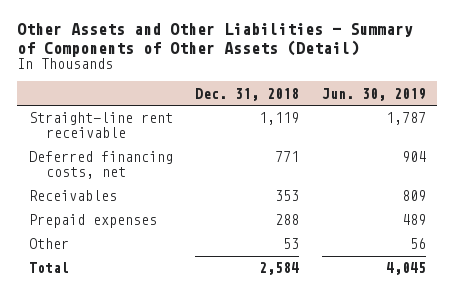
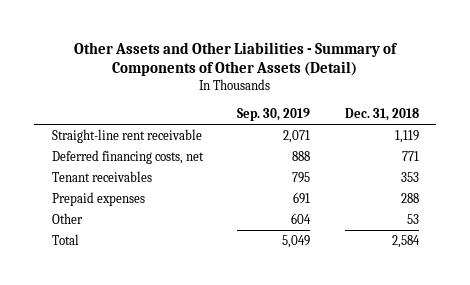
- | Dec. 31, 2018 | Jun. 30, 2019
+ | Sep. 30, 2019 | Dec. 31, 2018
- Receivables | 353 | 809
+ Tenant receivables | 795 | 353

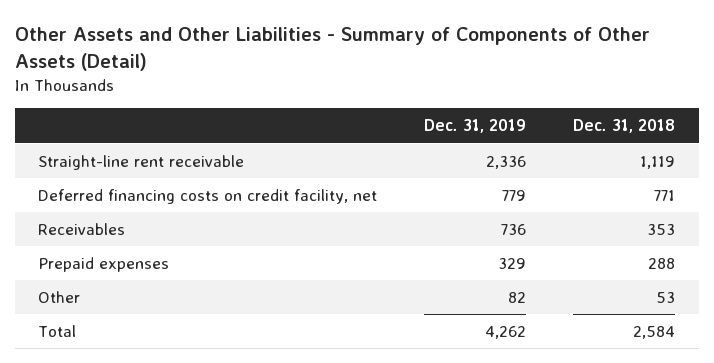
- | Sep. 30, 2019 | Dec. 31, 2018
+ | Dec. 31, 2019 | Dec. 31, 2018
- Deferred financing costs, net | 888 | 771
- Tenant receivables | 795 | 353
+ Deferred financing costs on credit facility, net | 779 | 771
+ Receivables | 736 | 353

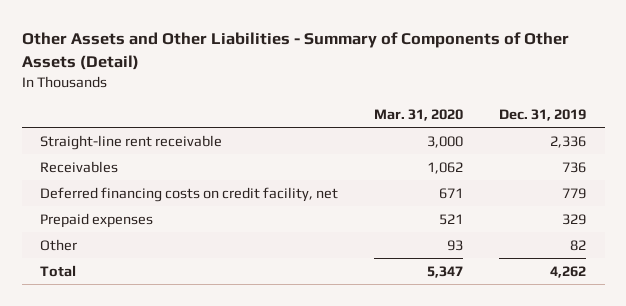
- | Dec. 31, 2019 | Dec. 31, 2018
+ | Mar. 31, 2020 | Dec. 31, 2019
moved down: Deferred financing costs on credit facility, net | 671 | 779

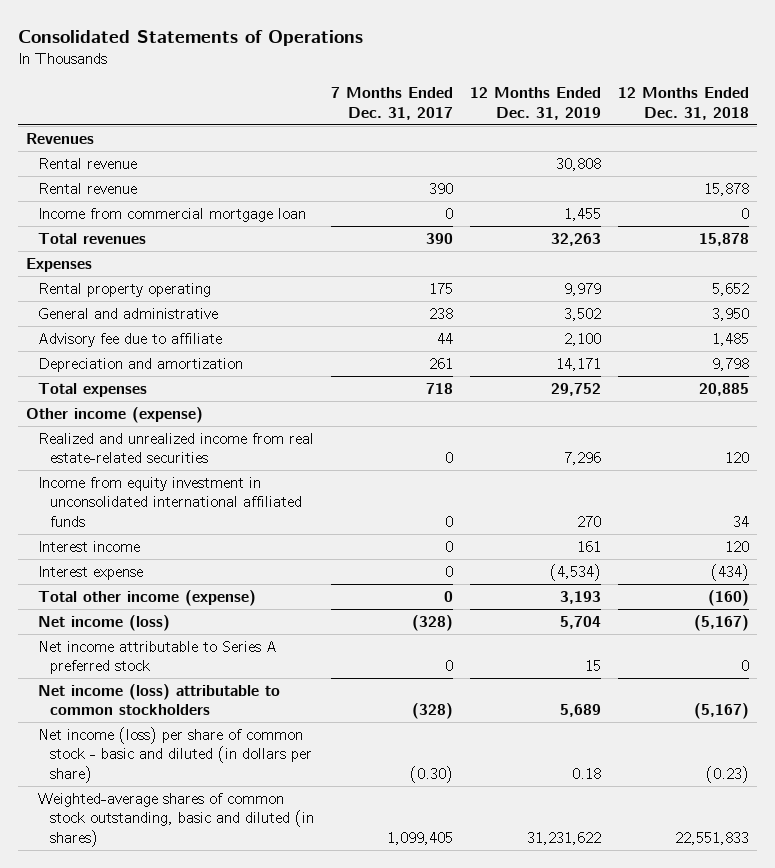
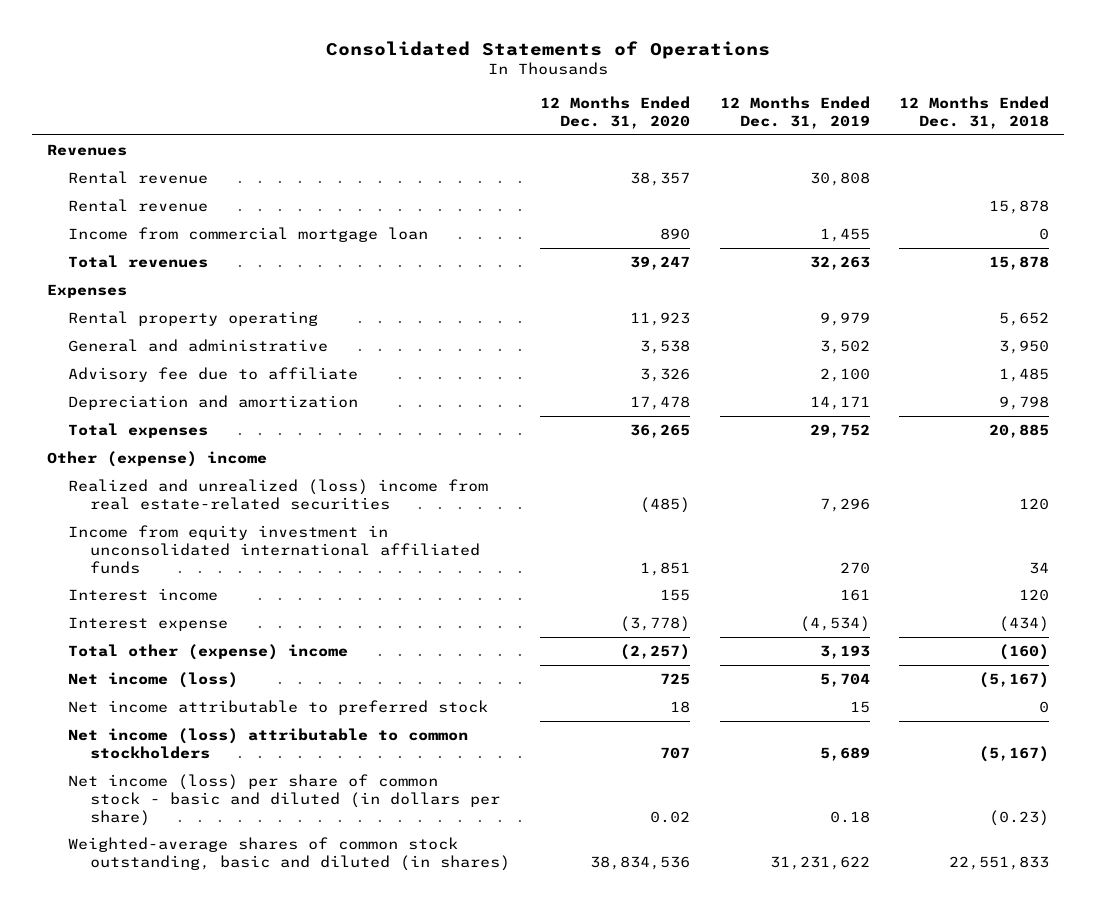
- | 7 Months Ended Dec. 31, 2017 | 12 Months Ended Dec. 31, 2019 | 12 Months Ended Dec. 31, 2018
+ | 12 Months Ended Dec. 31, 2020 | 12 Months Ended Dec. 31, 2019 | 12 Months Ended Dec. 31, 2018
- Other income (expense)
- Realized and unrealized income from real estate-related securities | 0 | 7,296 | 120
+ Other (expense) income
+ Realized and unrealized (loss) income from real estate-related securities | (485) | 7,296 | 120
- Total other income (expense) | 0 | 3,193 | (160)
+ Total other (expense) income | (2,257) | 3,193 | (160)
- Net income attributable to Series A preferred stock | 0 | 15 | 0
+ Net income attributable to preferred stock | 18 | 15 | 0

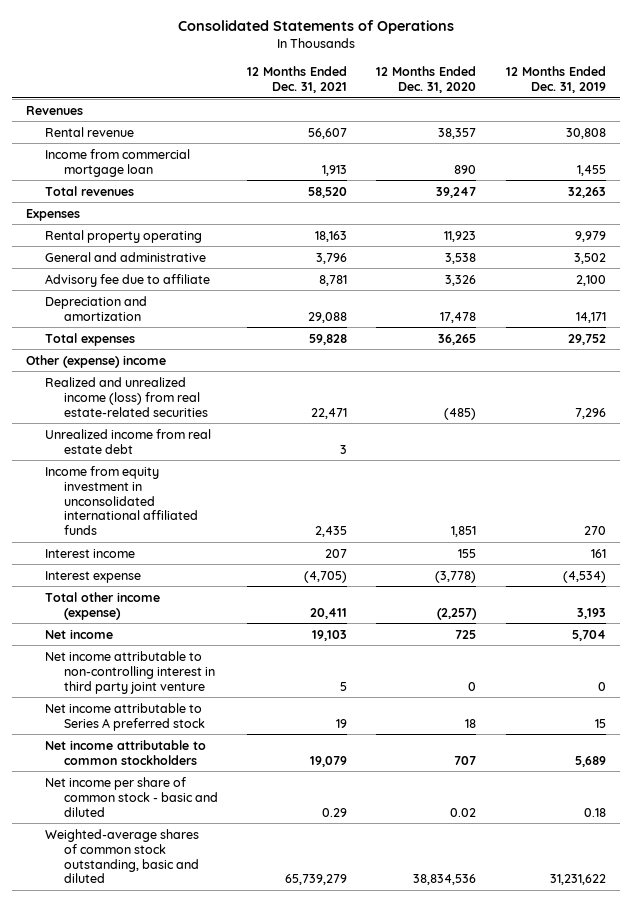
- | 12 Months Ended Dec. 31, 2020 | 12 Months Ended Dec. 31, 2019 | 12 Months Ended Dec. 31, 2018
+ | 12 Months Ended Dec. 31, 2021 | 12 Months Ended Dec. 31, 2020 | 12 Months Ended Dec. 31, 2019
- Rental revenue | | | 15,878
- Realized and unrealized (loss) income from real estate-related securities | (485) | 7,296 | 120
+ Realized and unrealized income (loss) from real estate-related securities | 22,471 | (485) | 7,296
+ Unrealized income from real estate debt | 3 | |
- Total other (expense) income | (2,257) | 3,193 | (160)
- Net income (loss) | 725 | 5,704 | (5,167)
- Net income attributable to preferred stock | 18 | 15 | 0
- Net income (loss) attributable to common stockholders | 707 | 5,689 | (5,167)
- Net income (loss) per share of common stock - basic and diluted (in dollars per share) | 0.02 | 0.18 | (0.23)
- Weighted-average shares of common stock outstanding, basic and diluted (in shares) | 38,834,536 | 31,231,622 | 22,551,833
+ Total other income (expense) | 20,411 | (2,257) | 3,193
+ Net income | 19,103 | 725 | 5,704
+ Net income attributable to non-controlling interest in third party joint venture | 5 | 0 | 0
+ Net income attributable to Series A preferred stock | 19 | 18 | 15
+ Net income attributable to common stockholders | 19,079 | 707 | 5,689
+ Net income per share of common stock - basic and diluted | 0.29 | 0.02 | 0.18
+ Weighted-average shares of common stock outstanding, basic and diluted | 65,739,279 | 38,834,536 | 31,231,622

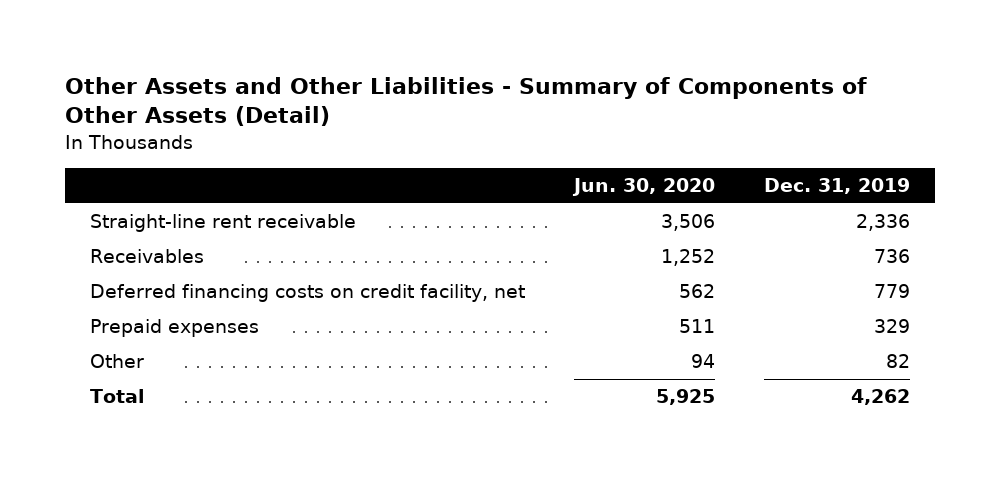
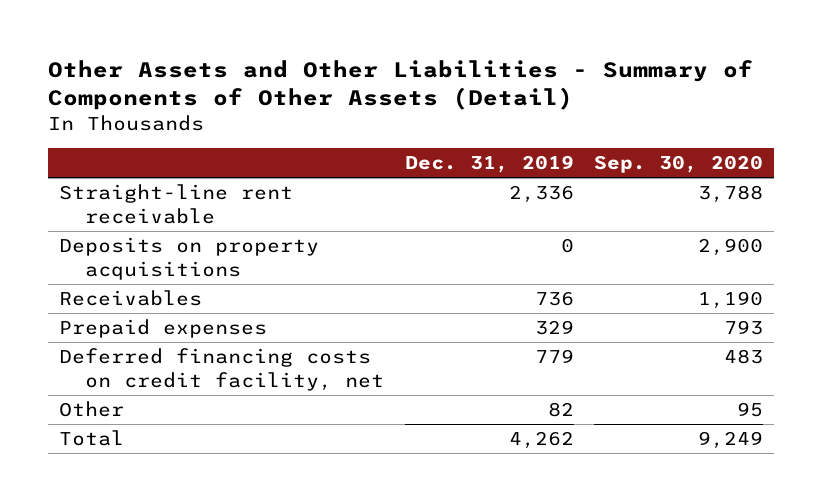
- | Jun. 30, 2020 | Dec. 31, 2019
+ | Dec. 31, 2019 | Sep. 30, 2020
+ Deposits on property acquisitions | 0 | 2,900
moved down: Deferred financing costs on credit facility, net | 779 | 483

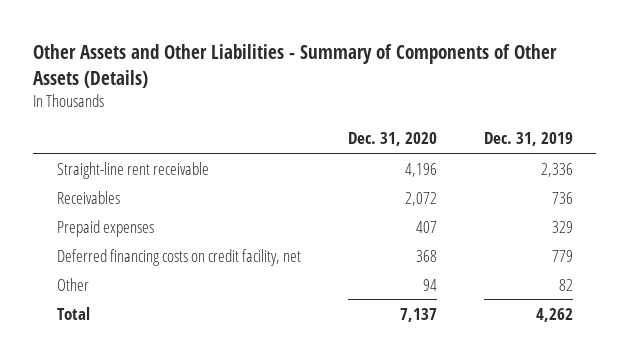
- Other Assets and Other Liabilities - Summary of Components of Other Assets (Detail)
+ Other Assets and Other Liabilities - Summary of Components of Other Assets (Details)
- | Dec. 31, 2019 | Sep. 30, 2020
+ | Dec. 31, 2020 | Dec. 31, 2019
- Deposits on property acquisitions | 0 | 2,900

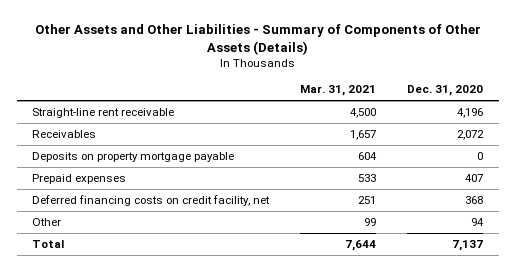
- | Dec. 31, 2020 | Dec. 31, 2019
+ | Mar. 31, 2021 | Dec. 31, 2020
+ Deposits on property mortgage payable | 604 | 0

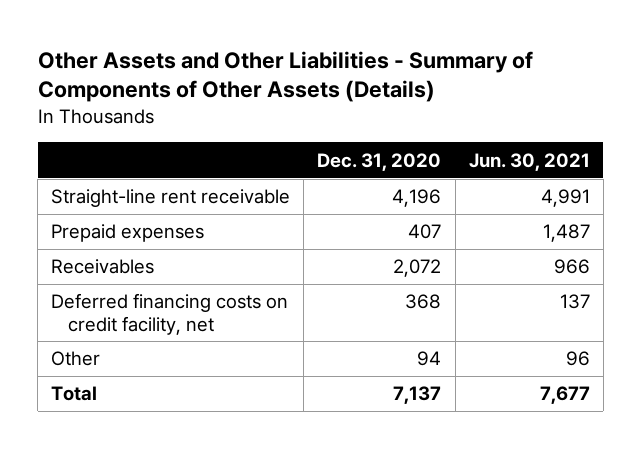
- | Mar. 31, 2021 | Dec. 31, 2020
+ | Dec. 31, 2020 | Jun. 30, 2021
- Deposits on property mortgage payable | 604 | 0
moved down: Receivables | 2,072 | 966

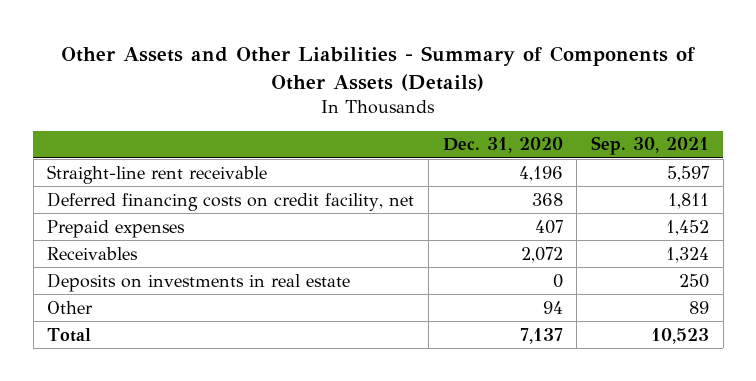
- | Dec. 31, 2020 | Jun. 30, 2021
+ | Dec. 31, 2020 | Sep. 30, 2021
moved up: Deferred financing costs on credit facility, net | 368 | 1,811
+ Deposits on investments in real estate | 0 | 250

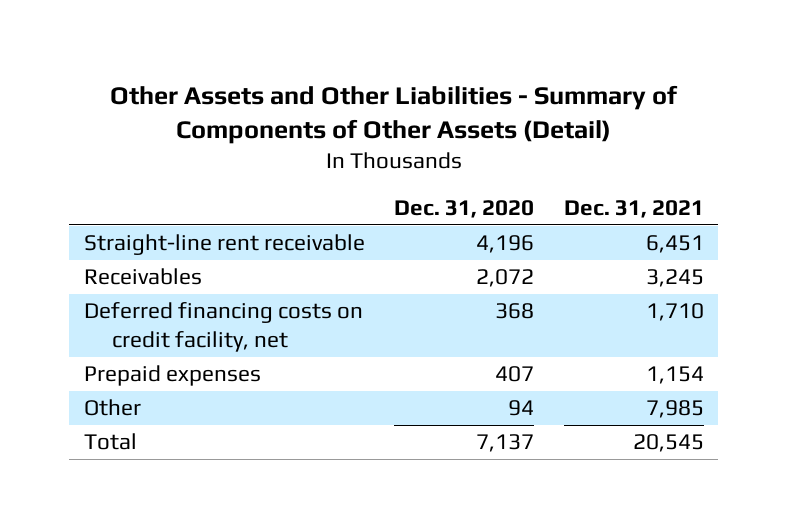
- Other Assets and Other Liabilities - Summary of Components of Other Assets (Details)
+ Other Assets and Other Liabilities - Summary of Components of Other Assets (Detail)
- | Dec. 31, 2020 | Sep. 30, 2021
+ | Dec. 31, 2020 | Dec. 31, 2021
moved up: Receivables | 2,072 | 3,245
- Deposits on investments in real estate | 0 | 250

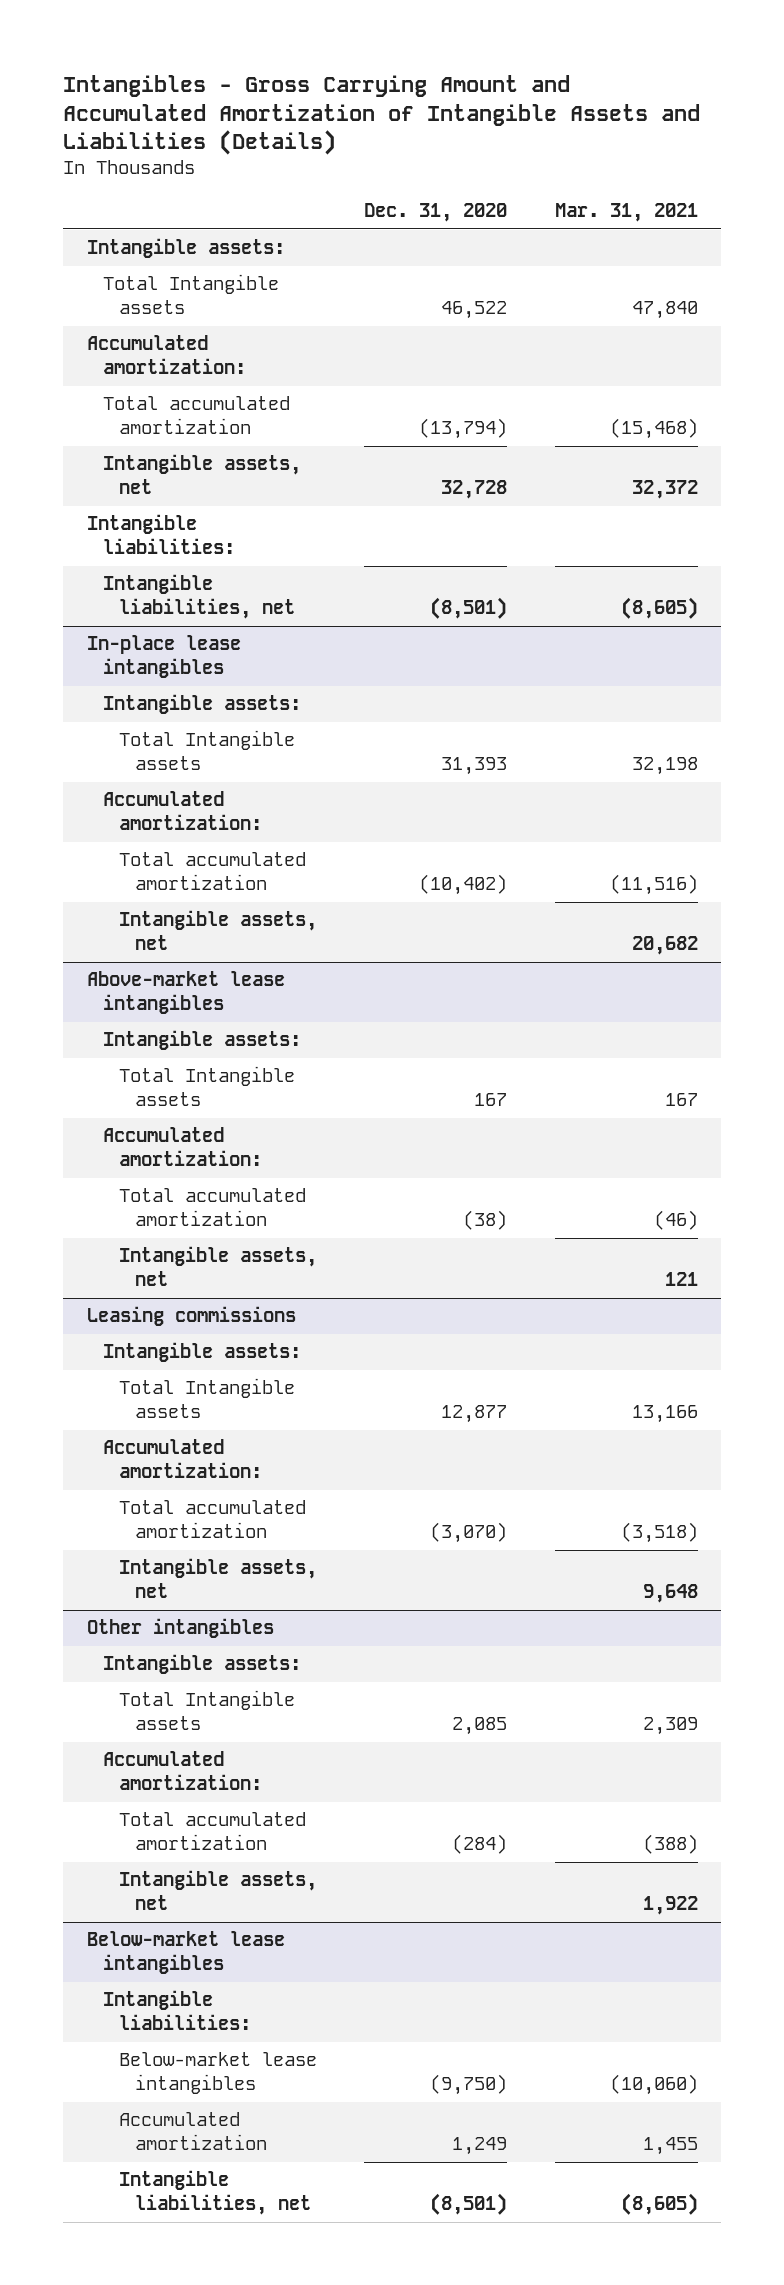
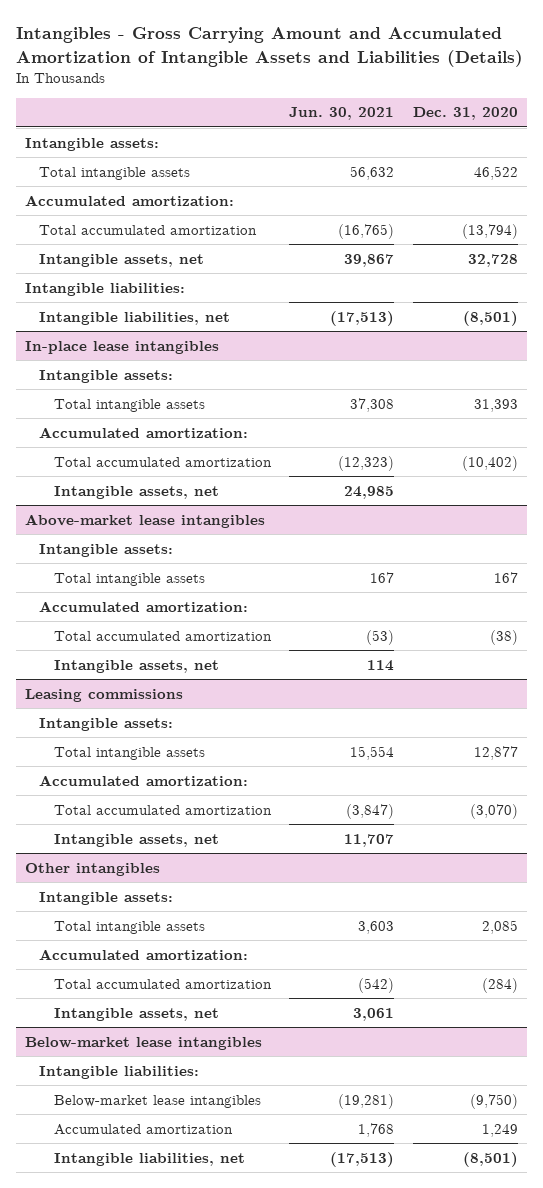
- | Dec. 31, 2020 | Mar. 31, 2021
+ | Jun. 30, 2021 | Dec. 31, 2020
- Total Intangible assets | 46,522 | 47,840
+ Total intangible assets | 56,632 | 46,522
@ In-place lease intangibles
- Total Intangible assets | 31,393 | 32,198
+ Total intangible assets | 37,308 | 31,393
@ Above-market lease intangibles
- Total Intangible assets | 167 | 167
+ Total intangible assets | 167 | 167
@ Leasing commissions
- Total Intangible assets | 12,877 | 13,166
+ Total intangible assets | 15,554 | 12,877
@ Other intangibles
- Total Intangible assets | 2,085 | 2,309
+ Total intangible assets | 3,603 | 2,085

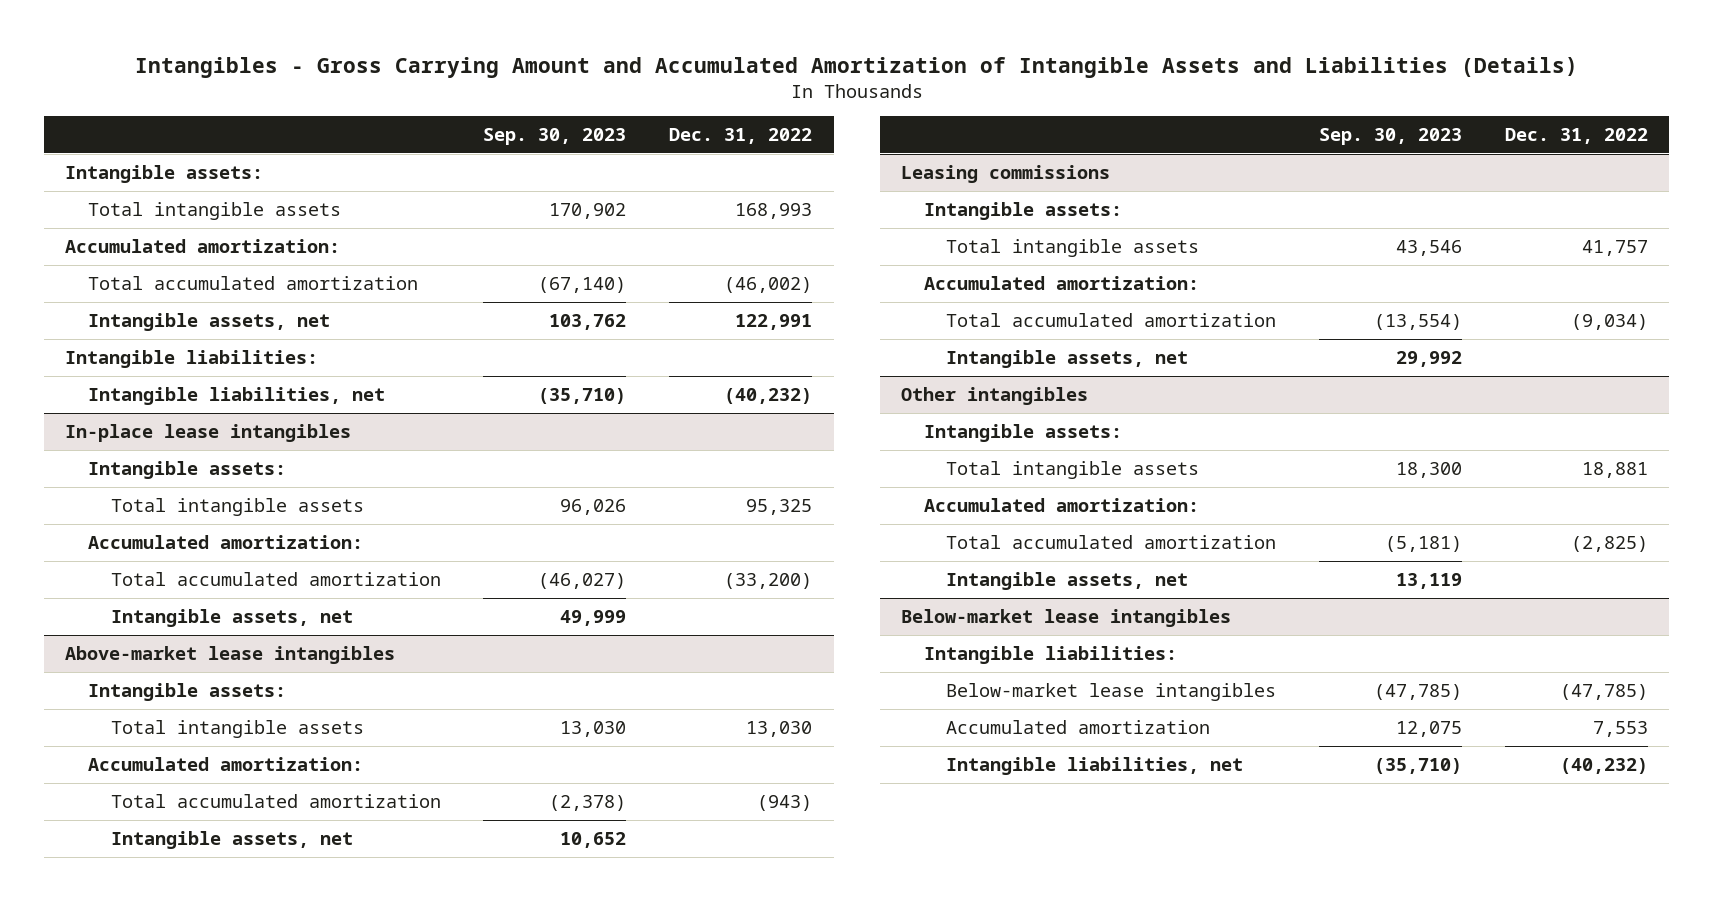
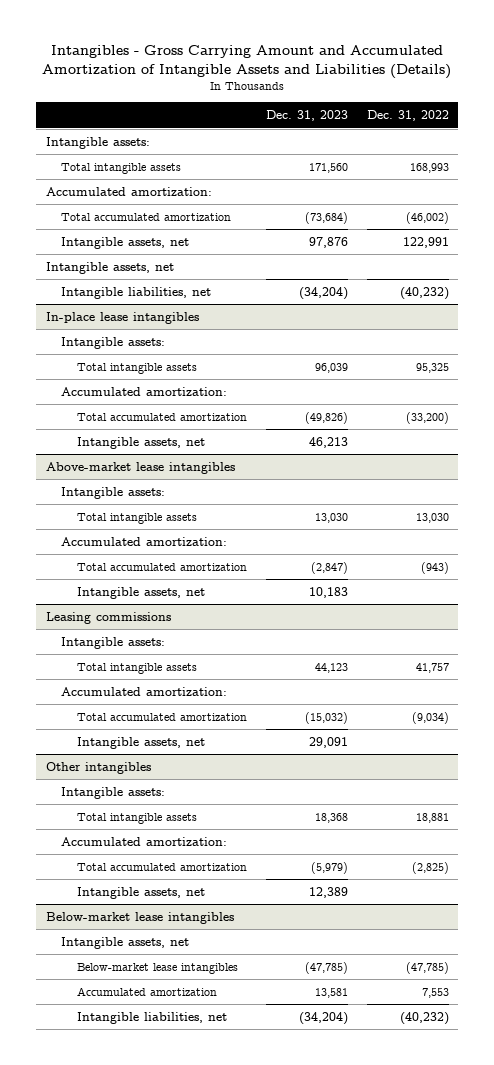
- | Sep. 30, 2023 | Dec. 31, 2022
+ | Dec. 31, 2023 | Dec. 31, 2022
- Intangible liabilities:
+ Intangible assets, net
@ Below-market lease intangibles
- Intangible liabilities:
+ Intangible assets, net

